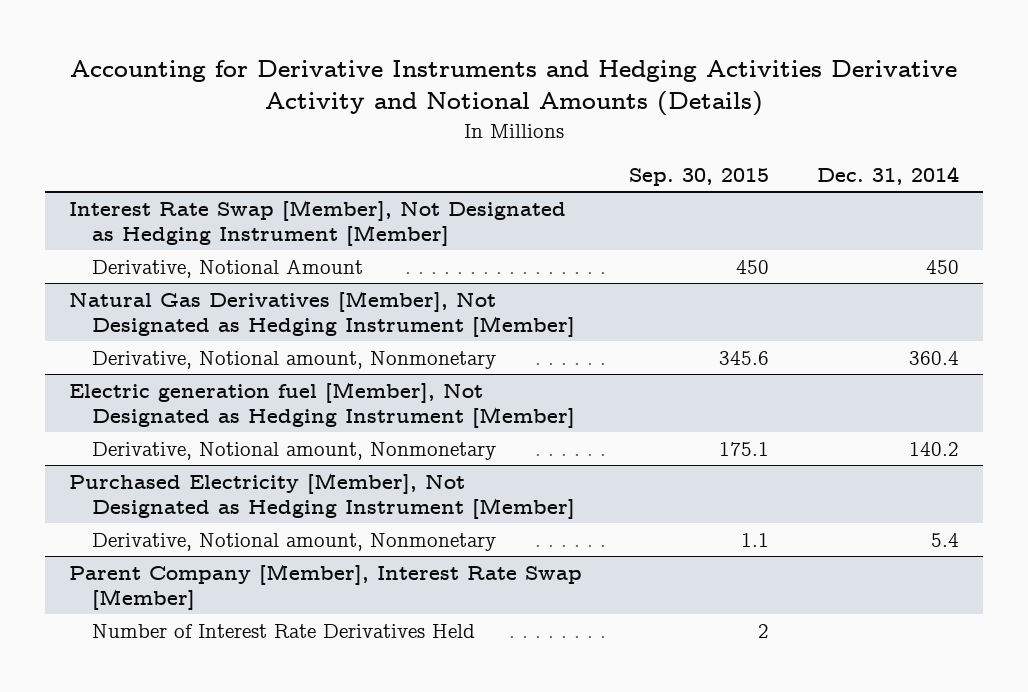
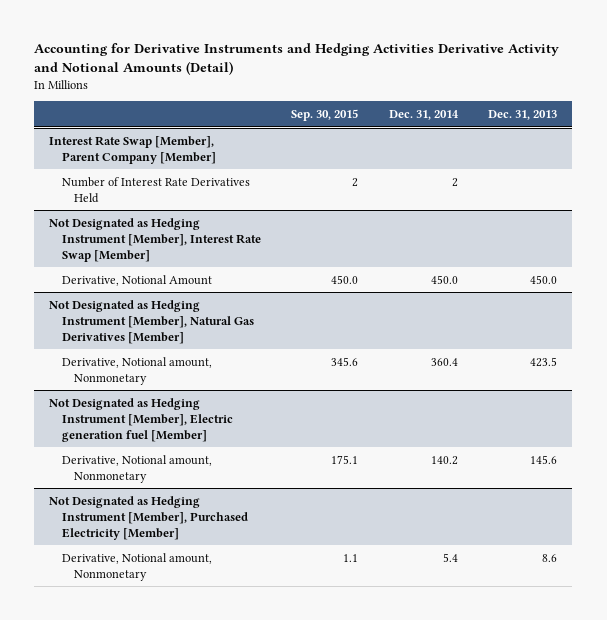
- Accounting for Derivative Instruments and Hedging Activities Derivative Activity and Notional Amounts (Details)
+ Accounting for Derivative Instruments and Hedging Activities Derivative Activity and Notional Amounts (Detail)
- | Sep. 30, 2015 | Dec. 31, 2014
+ | Sep. 30, 2015 | Dec. 31, 2014 | Dec. 31, 2013
- Interest Rate Swap [Member], Not Designated as Hedging Instrument [Member]
- Derivative, Notional Amount | 450 | 450
- Natural Gas Derivatives [Member], Not Designated as Hedging Instrument [Member]
+ Interest Rate Swap [Member], Parent Company [Member]
+ Number of Interest Rate Derivatives Held | 2 | 2 |
+ Not Designated as Hedging Instrument [Member], Interest Rate Swap [Member]
+ Derivative, Notional Amount | 450.0 | 450.0 | 450.0
+ Not Designated as Hedging Instrument [Member], Natural Gas Derivatives [Member]
- Electric generation fuel [Member], Not Designated as Hedging Instrument [Member]
+ Not Designated as Hedging Instrument [Member], Electric generation fuel [Member]
- Purchased Electricity [Member], Not Designated as Hedging Instrument [Member]
+ Not Designated as Hedging Instrument [Member], Purchased Electricity [Member]
- Parent Company [Member], Interest Rate Swap [Member]
- Number of Interest Rate Derivatives Held | 2 |

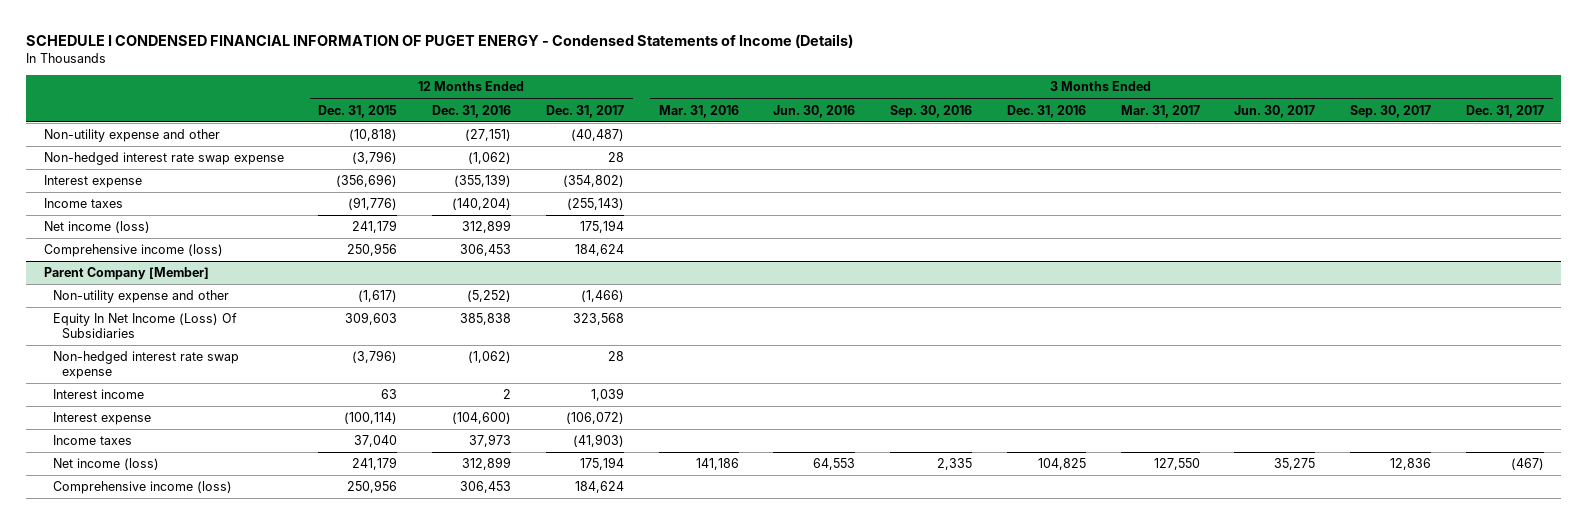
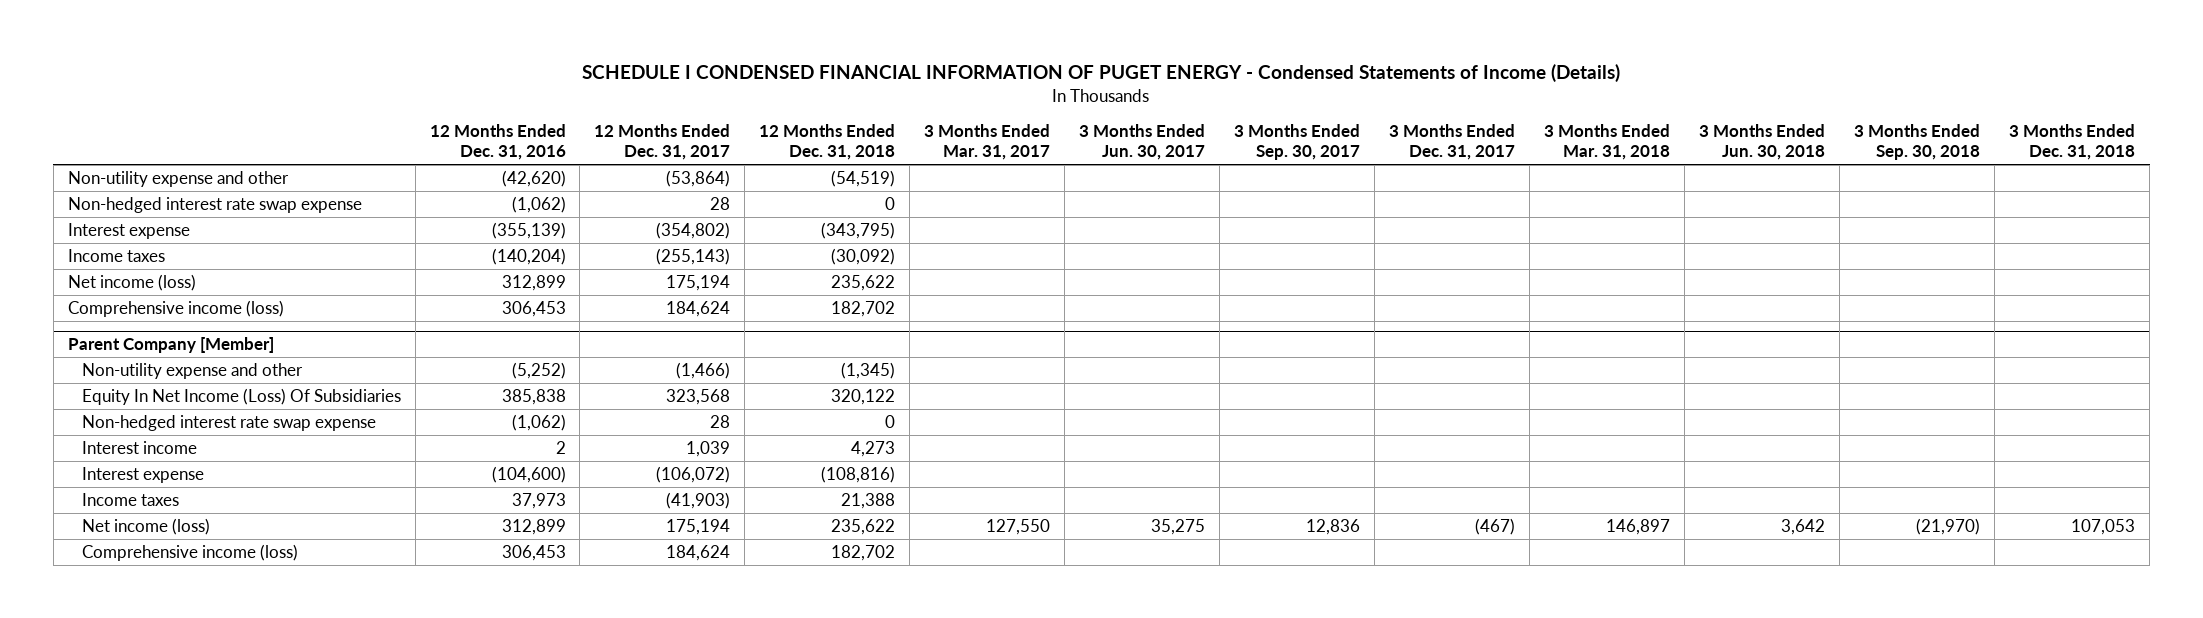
- | 12 Months Ended Dec. 31, 2015 | 12 Months Ended Dec. 31, 2016 | 12 Months Ended Dec. 31, 2017 | 3 Months Ended Mar. 31, 2016 | 3 Months Ended Jun. 30, 2016 | 3 Months Ended Sep. 30, 2016 | 3 Months Ended Dec. 31, 2016 | 3 Months Ended Mar. 31, 2017 | 3 Months Ended Jun. 30, 2017 | 3 Months Ended Sep. 30, 2017 | 3 Months Ended Dec. 31, 2017
+ | 12 Months Ended Dec. 31, 2016 | 12 Months Ended Dec. 31, 2017 | 12 Months Ended Dec. 31, 2018 | 3 Months Ended Mar. 31, 2017 | 3 Months Ended Jun. 30, 2017 | 3 Months Ended Sep. 30, 2017 | 3 Months Ended Dec. 31, 2017 | 3 Months Ended Mar. 31, 2018 | 3 Months Ended Jun. 30, 2018 | 3 Months Ended Sep. 30, 2018 | 3 Months Ended Dec. 31, 2018
- Non-utility expense and other | (10,818) | (27,151) | (40,487) | | | | | | | |
+ Non-utility expense and other | (42,620) | (53,864) | (54,519) | | | | | | | |

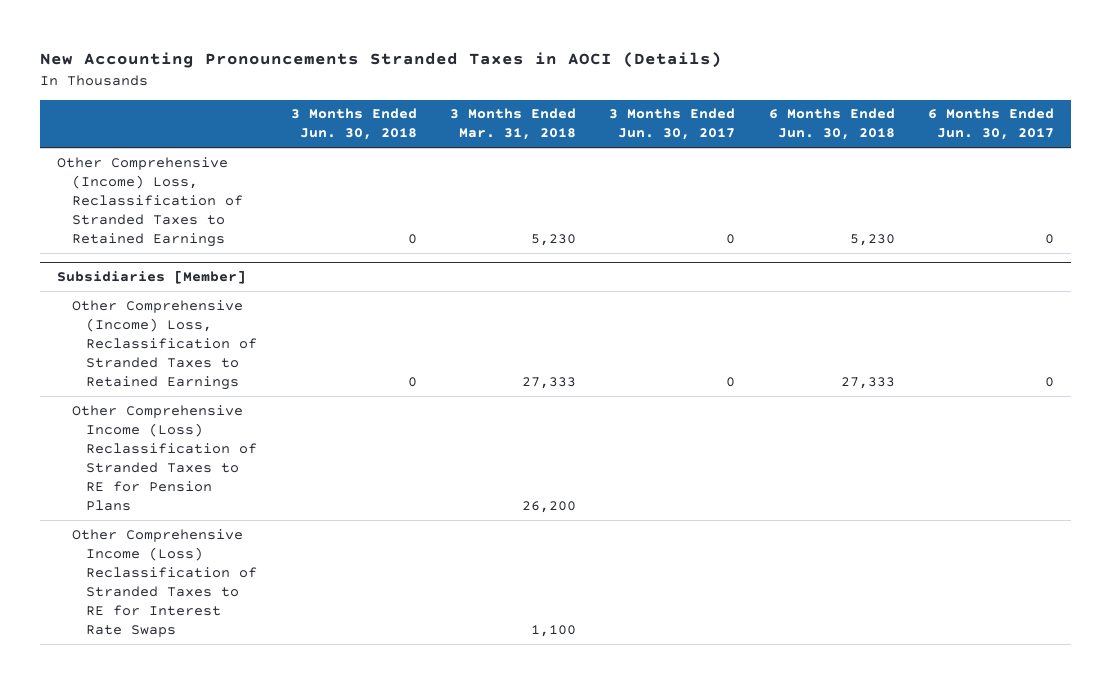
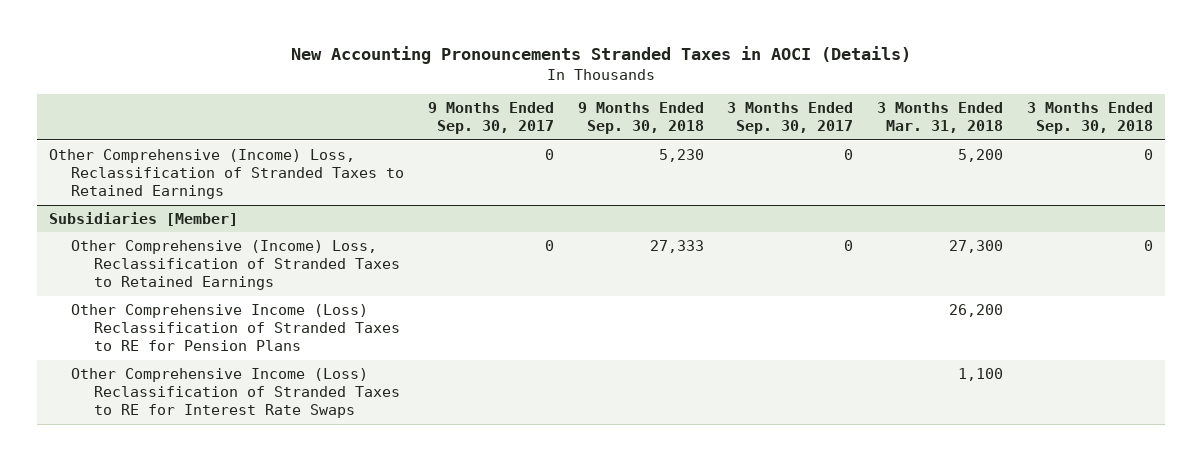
- | 3 Months Ended Jun. 30, 2018 | 3 Months Ended Mar. 31, 2018 | 3 Months Ended Jun. 30, 2017 | 6 Months Ended Jun. 30, 2018 | 6 Months Ended Jun. 30, 2017
+ | 9 Months Ended Sep. 30, 2017 | 9 Months Ended Sep. 30, 2018 | 3 Months Ended Sep. 30, 2017 | 3 Months Ended Mar. 31, 2018 | 3 Months Ended Sep. 30, 2018
- Other Comprehensive (Income) Loss, Reclassification of Stranded Taxes to Retained Earnings | 0 | 5,230 | 0 | 5,230 | 0
+ Other Comprehensive (Income) Loss, Reclassification of Stranded Taxes to Retained Earnings | 0 | 5,230 | 0 | 5,200 | 0
@ Subsidiaries [Member]
- Other Comprehensive (Income) Loss, Reclassification of Stranded Taxes to Retained Earnings | 0 | 27,333 | 0 | 27,333 | 0
+ Other Comprehensive (Income) Loss, Reclassification of Stranded Taxes to Retained Earnings | 0 | 27,333 | 0 | 27,300 | 0

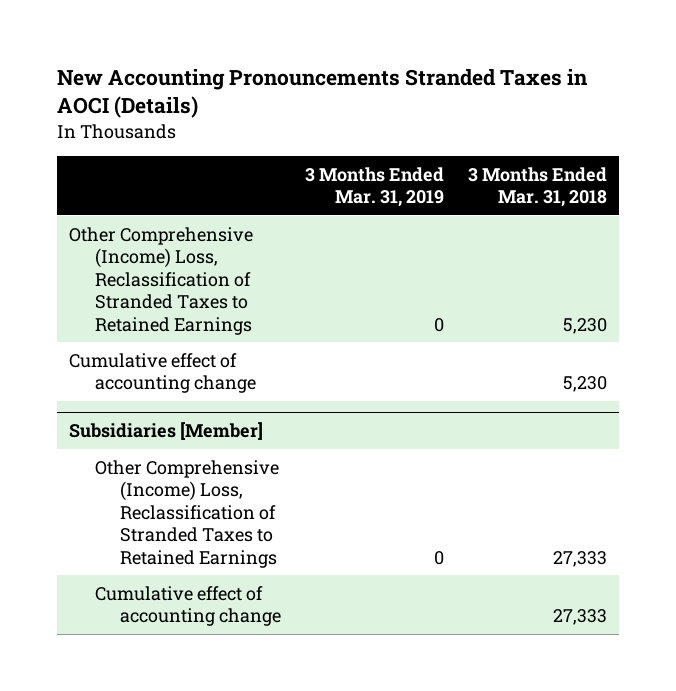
- | 9 Months Ended Sep. 30, 2017 | 9 Months Ended Sep. 30, 2018 | 3 Months Ended Sep. 30, 2017 | 3 Months Ended Mar. 31, 2018 | 3 Months Ended Sep. 30, 2018
+ | 3 Months Ended Mar. 31, 2019 | 3 Months Ended Mar. 31, 2018
- Other Comprehensive (Income) Loss, Reclassification of Stranded Taxes to Retained Earnings | 0 | 5,230 | 0 | 5,200 | 0
+ Other Comprehensive (Income) Loss, Reclassification of Stranded Taxes to Retained Earnings | 0 | 5,230
+ Cumulative effect of accounting change | | 5,230
@ Subsidiaries [Member]
- Other Comprehensive (Income) Loss, Reclassification of Stranded Taxes to Retained Earnings | 0 | 27,333 | 0 | 27,300 | 0
- Other Comprehensive Income (Loss) Reclassification of Stranded Taxes to RE for Pension Plans | | | | 26,200 |
- Other Comprehensive Income (Loss) Reclassification of Stranded Taxes to RE for Interest Rate Swaps | | | | 1,100 |
+ Other Comprehensive (Income) Loss, Reclassification of Stranded Taxes to Retained Earnings | 0 | 27,333
+ Cumulative effect of accounting change | | 27,333

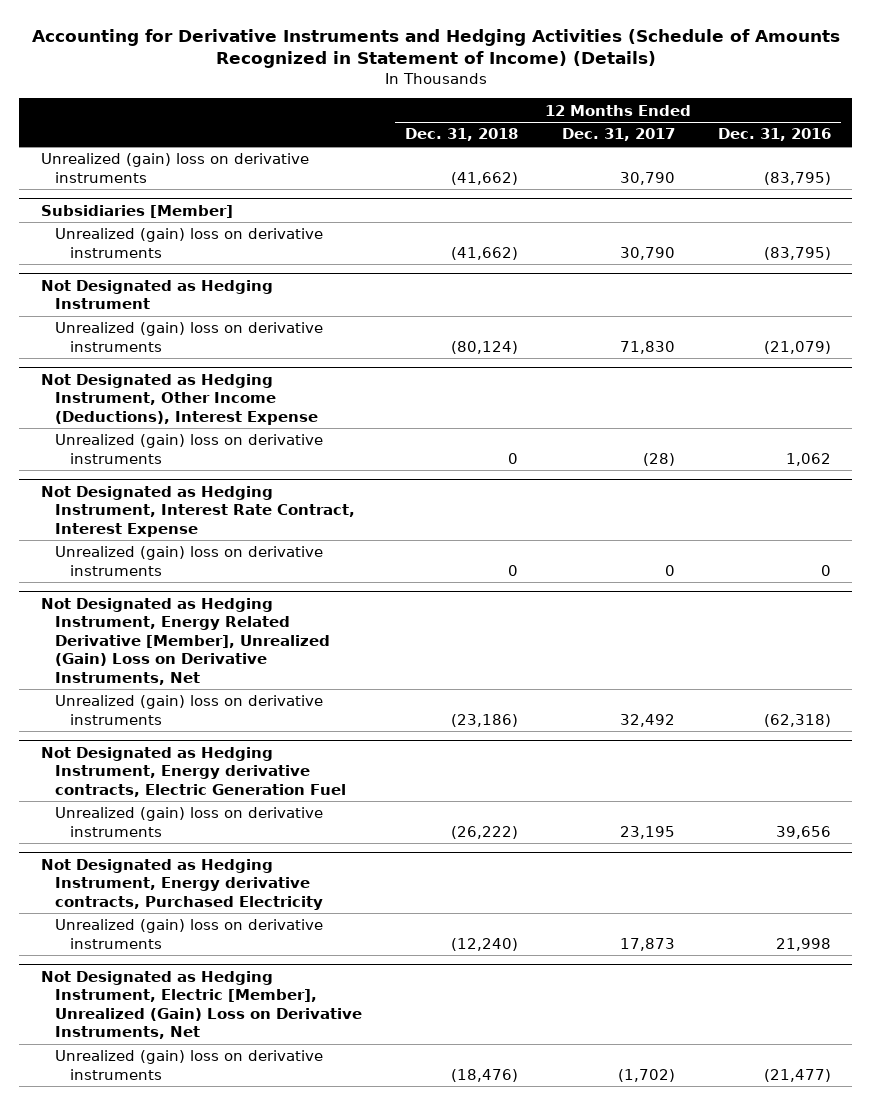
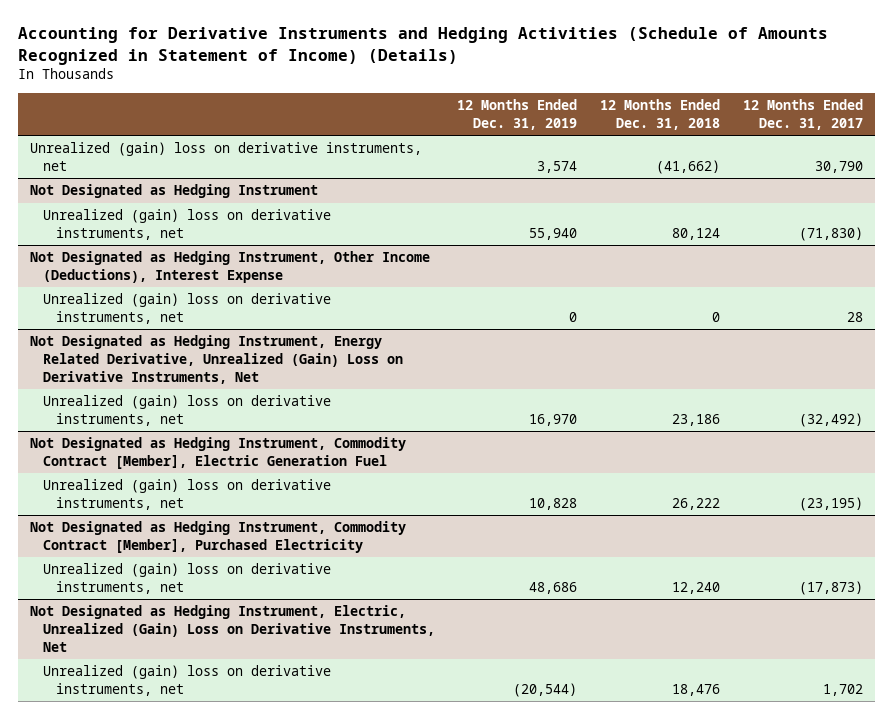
- | 12 Months Ended Dec. 31, 2018 | 12 Months Ended Dec. 31, 2017 | 12 Months Ended Dec. 31, 2016
+ | 12 Months Ended Dec. 31, 2019 | 12 Months Ended Dec. 31, 2018 | 12 Months Ended Dec. 31, 2017
- Unrealized (gain) loss on derivative instruments | (41,662) | 30,790 | (83,795)
- Subsidiaries [Member]
- Unrealized (gain) loss on derivative instruments | (41,662) | 30,790 | (83,795)
+ Unrealized (gain) loss on derivative instruments, net | 3,574 | (41,662) | 30,790
@ Not Designated as Hedging Instrument
- Unrealized (gain) loss on derivative instruments | (80,124) | 71,830 | (21,079)
+ Unrealized (gain) loss on derivative instruments, net | 55,940 | 80,124 | (71,830)
@ Not Designated as Hedging Instrument, Other Income (Deductions), Interest Expense
- Unrealized (gain) loss on derivative instruments | 0 | (28) | 1,062
- Not Designated as Hedging Instrument, Interest Rate Contract, Interest Expense
- Unrealized (gain) loss on derivative instruments | 0 | 0 | 0
- Not Designated as Hedging Instrument, Energy Related Derivative [Member], Unrealized (Gain) Loss on Derivative Instruments, Net
- Unrealized (gain) loss on derivative instruments | (23,186) | 32,492 | (62,318)
- Not Designated as Hedging Instrument, Energy derivative contracts, Electric Generation Fuel
- Unrealized (gain) loss on derivative instruments | (26,222) | 23,195 | 39,656
- Not Designated as Hedging Instrument, Energy derivative contracts, Purchased Electricity
- Unrealized (gain) loss on derivative instruments | (12,240) | 17,873 | 21,998
- Not Designated as Hedging Instrument, Electric [Member], Unrealized (Gain) Loss on Derivative Instruments, Net
- Unrealized (gain) loss on derivative instruments | (18,476) | (1,702) | (21,477)
@ Not Designated as Hedging Instrument, Other Income (Deductions), Interest Expense
+ Unrealized (gain) loss on derivative instruments, net | 0 | 0 | 28
+ Not Designated as Hedging Instrument, Energy Related Derivative, Unrealized (Gain) Loss on Derivative Instruments, Net
+ Unrealized (gain) loss on derivative instruments, net | 16,970 | 23,186 | (32,492)
+ Not Designated as Hedging Instrument, Commodity Contract [Member], Electric Generation Fuel
+ Unrealized (gain) loss on derivative instruments, net | 10,828 | 26,222 | (23,195)
+ Not Designated as Hedging Instrument, Commodity Contract [Member], Purchased Electricity
+ Unrealized (gain) loss on derivative instruments, net | 48,686 | 12,240 | (17,873)
+ Not Designated as Hedging Instrument, Electric, Unrealized (Gain) Loss on Derivative Instruments, Net
+ Unrealized (gain) loss on derivative instruments, net | (20,544) | 18,476 | 1,702

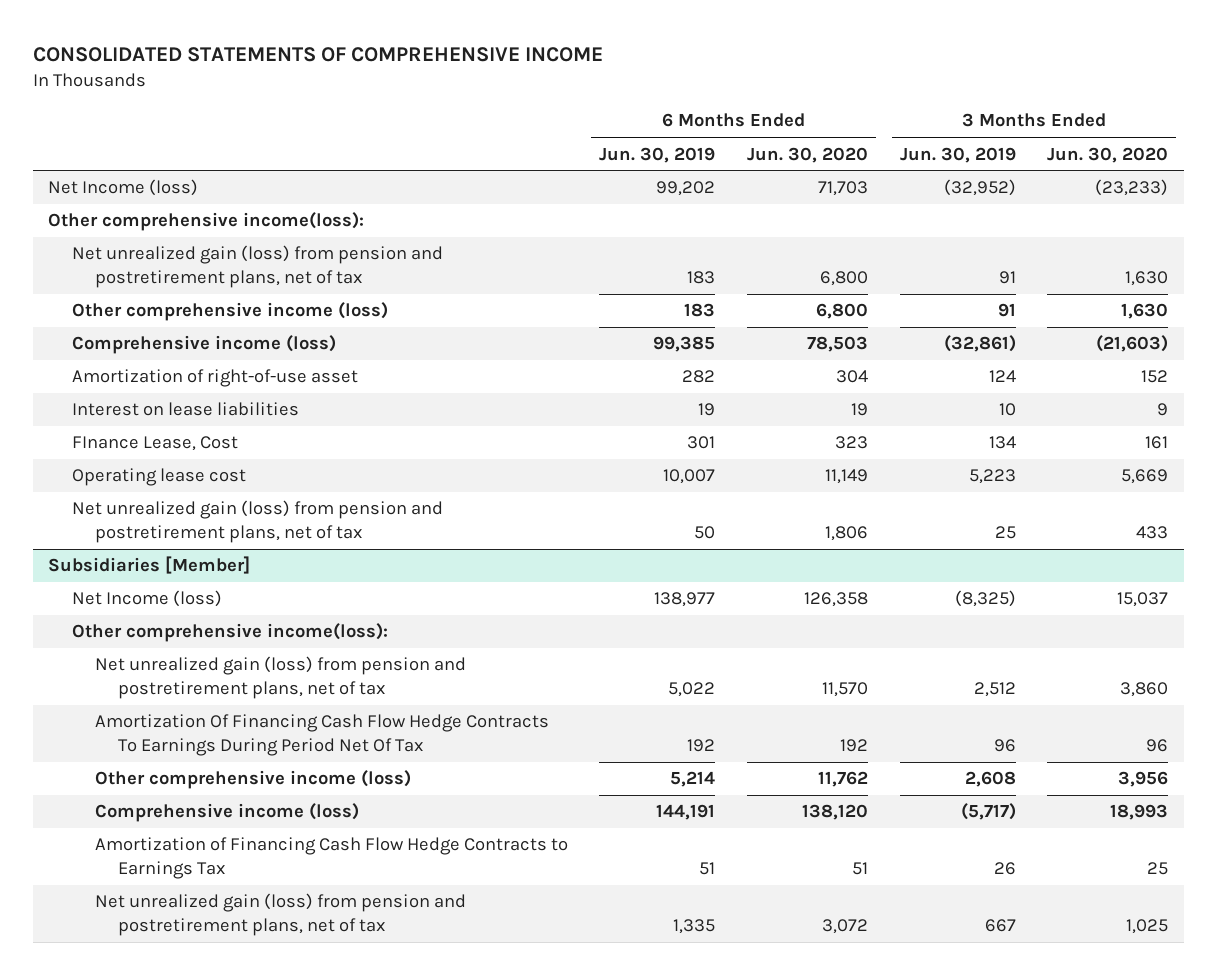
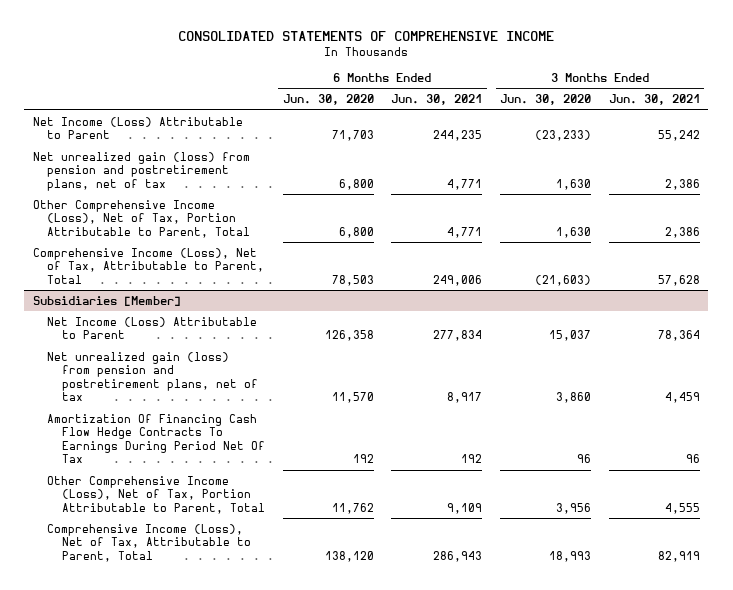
- | 6 Months Ended Jun. 30, 2019 | 6 Months Ended Jun. 30, 2020 | 3 Months Ended Jun. 30, 2019 | 3 Months Ended Jun. 30, 2020
+ | 6 Months Ended Jun. 30, 2020 | 6 Months Ended Jun. 30, 2021 | 3 Months Ended Jun. 30, 2020 | 3 Months Ended Jun. 30, 2021
- Net Income (loss) | 99,202 | 71,703 | (32,952) | (23,233)
- Other comprehensive income(loss):
+ Net Income (Loss) Attributable to Parent | 71,703 | 244,235 | (23,233) | 55,242
- Other comprehensive income (loss) | 183 | 6,800 | 91 | 1,630
- Comprehensive income (loss) | 99,385 | 78,503 | (32,861) | (21,603)
- Amortization of right-of-use asset | 282 | 304 | 124 | 152
- Interest on lease liabilities | 19 | 19 | 10 | 9
- FInance Lease, Cost | 301 | 323 | 134 | 161
- Operating lease cost | 10,007 | 11,149 | 5,223 | 5,669
- Net unrealized gain (loss) from pension and postretirement plans, net of tax | 50 | 1,806 | 25 | 433
+ Other Comprehensive Income (Loss), Net of Tax, Portion Attributable to Parent, Total | 6,800 | 4,771 | 1,630 | 2,386
+ Comprehensive Income (Loss), Net of Tax, Attributable to Parent, Total | 78,503 | 249,006 | (21,603) | 57,628
@ Subsidiaries [Member]
- Net Income (loss) | 138,977 | 126,358 | (8,325) | 15,037
- Other comprehensive income(loss):
+ Net Income (Loss) Attributable to Parent | 126,358 | 277,834 | 15,037 | 78,364
- Other comprehensive income (loss) | 5,214 | 11,762 | 2,608 | 3,956
- Comprehensive income (loss) | 144,191 | 138,120 | (5,717) | 18,993
- Amortization of Financing Cash Flow Hedge Contracts to Earnings Tax | 51 | 51 | 26 | 25
- Net unrealized gain (loss) from pension and postretirement plans, net of tax | 1,335 | 3,072 | 667 | 1,025
+ Other Comprehensive Income (Loss), Net of Tax, Portion Attributable to Parent, Total | 11,762 | 9,109 | 3,956 | 4,555
+ Comprehensive Income (Loss), Net of Tax, Attributable to Parent, Total | 138,120 | 286,943 | 18,993 | 82,919

